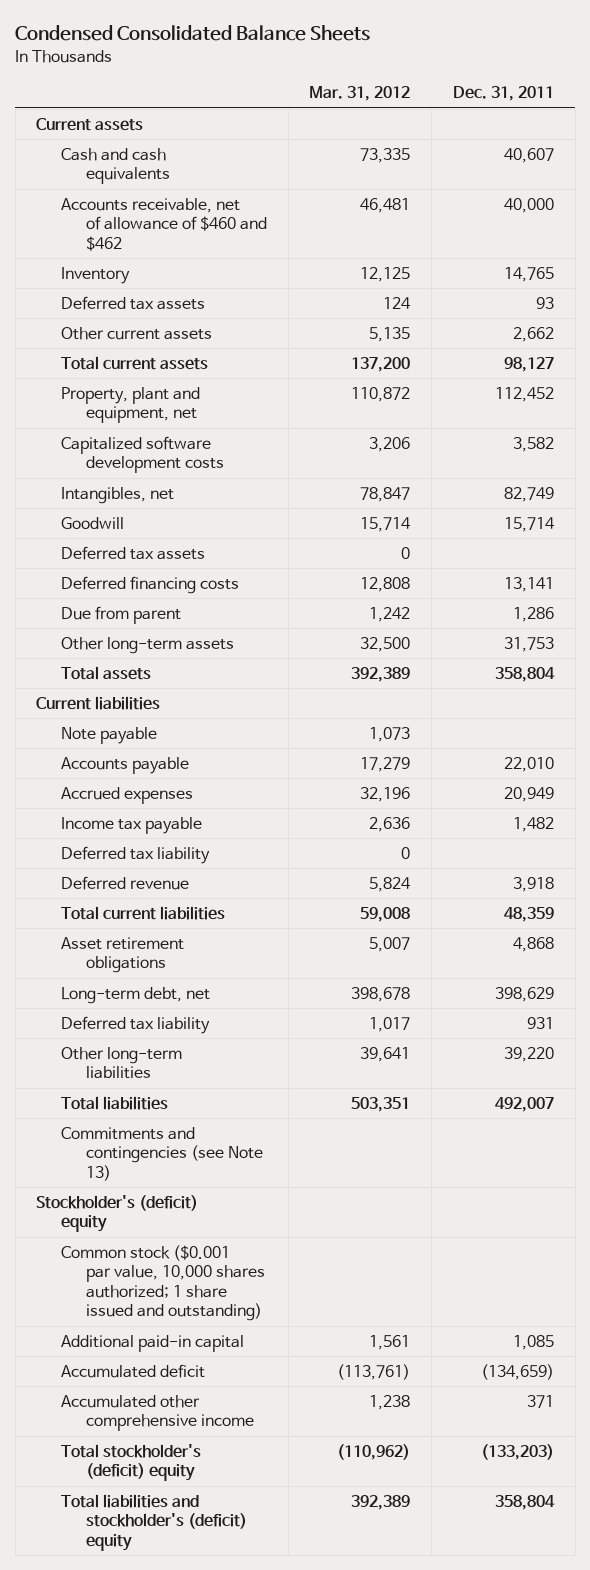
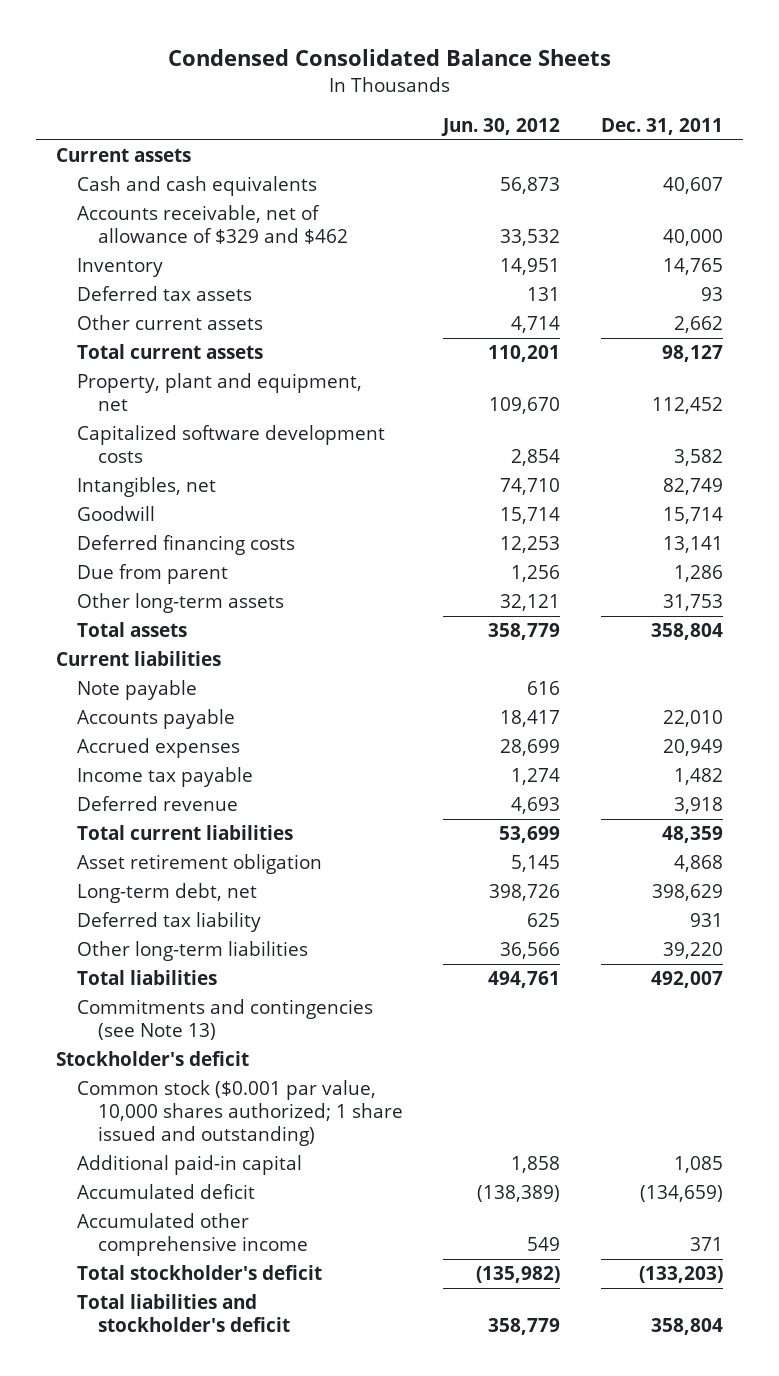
- | Mar. 31, 2012 | Dec. 31, 2011
+ | Jun. 30, 2012 | Dec. 31, 2011
- Accounts receivable, net of allowance of $460 and $462 | 46,481 | 40,000
+ Accounts receivable, net of allowance of $329 and $462 | 33,532 | 40,000
- Deferred tax assets | 0 |
- Deferred tax liability | 0 |
- Asset retirement obligations | 5,007 | 4,868
+ Asset retirement obligation | 5,145 | 4,868
- Stockholder's (deficit) equity
+ Stockholder's deficit
- Total stockholder's (deficit) equity | (110,962) | (133,203)
- Total liabilities and stockholder's (deficit) equity | 392,389 | 358,804
+ Total stockholder's deficit | (135,982) | (133,203)
+ Total liabilities and stockholder's deficit | 358,779 | 358,804

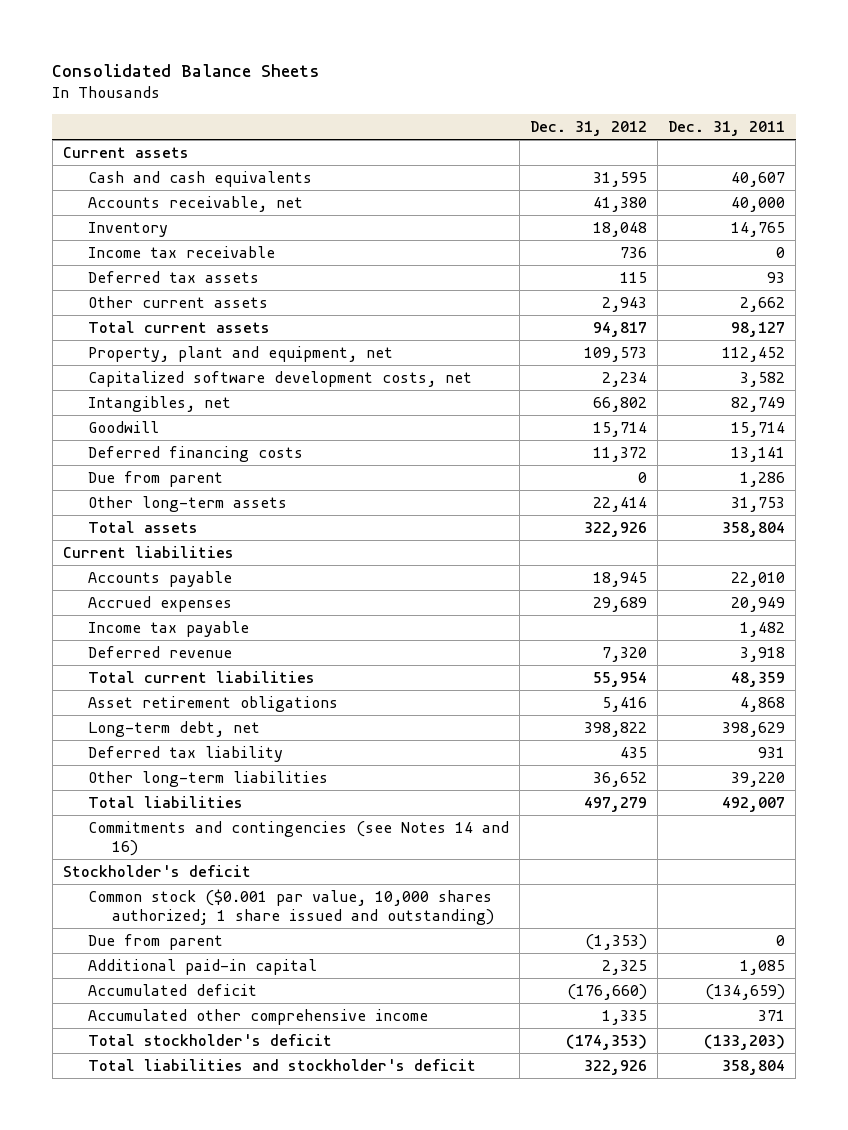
- Condensed Consolidated Balance Sheets
+ Consolidated Balance Sheets
- | Jun. 30, 2012 | Dec. 31, 2011
+ | Dec. 31, 2012 | Dec. 31, 2011
- Accounts receivable, net of allowance of $329 and $462 | 33,532 | 40,000
+ Accounts receivable, net | 41,380 | 40,000
+ Income tax receivable | 736 | 0
- Capitalized software development costs | 2,854 | 3,582
+ Capitalized software development costs, net | 2,234 | 3,582
- Note payable | 616 |
- Asset retirement obligation | 5,145 | 4,868
+ Asset retirement obligations | 5,416 | 4,868
- Commitments and contingencies (see Note 13)
+ Commitments and contingencies (see Notes 14 and 16)
+ Due from parent | (1,353) | 0

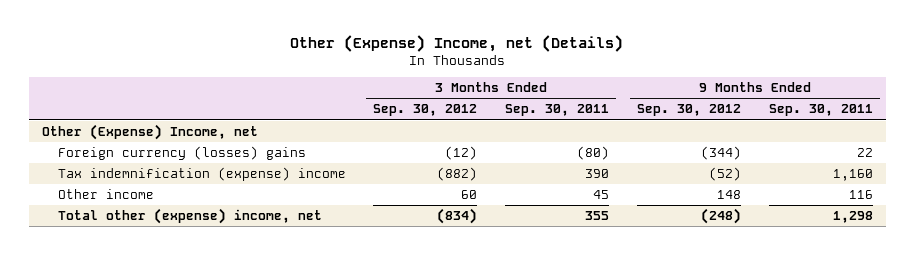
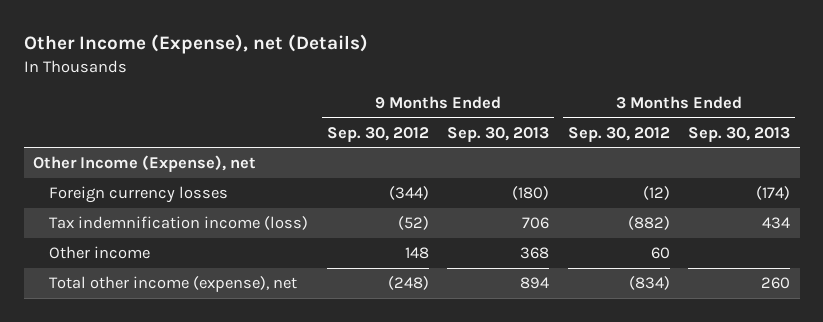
- Other (Expense) Income, net (Details)
+ Other Income (Expense), net (Details)
- | 3 Months Ended Sep. 30, 2012 | 3 Months Ended Sep. 30, 2011 | 9 Months Ended Sep. 30, 2012 | 9 Months Ended Sep. 30, 2011
+ | 9 Months Ended Sep. 30, 2012 | 9 Months Ended Sep. 30, 2013 | 3 Months Ended Sep. 30, 2012 | 3 Months Ended Sep. 30, 2013
- Other (Expense) Income, net
- Foreign currency (losses) gains | (12) | (80) | (344) | 22
- Tax indemnification (expense) income | (882) | 390 | (52) | 1,160
+ Other Income (Expense), net
+ Foreign currency losses | (344) | (180) | (12) | (174)
+ Tax indemnification income (loss) | (52) | 706 | (882) | 434
- Total other (expense) income, net | (834) | 355 | (248) | 1,298
+ Total other income (expense), net | (248) | 894 | (834) | 260

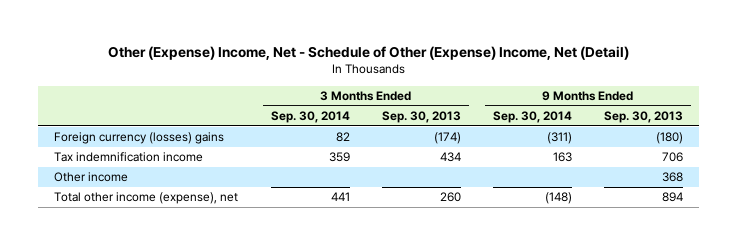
- Other Income (Expense), net (Details)
+ Other (Expense) Income, Net - Schedule of Other (Expense) Income, Net (Detail)
- | 9 Months Ended Sep. 30, 2012 | 9 Months Ended Sep. 30, 2013 | 3 Months Ended Sep. 30, 2012 | 3 Months Ended Sep. 30, 2013
+ | 3 Months Ended Sep. 30, 2014 | 3 Months Ended Sep. 30, 2013 | 9 Months Ended Sep. 30, 2014 | 9 Months Ended Sep. 30, 2013
- Other Income (Expense), net
- Foreign currency losses | (344) | (180) | (12) | (174)
- Tax indemnification income (loss) | (52) | 706 | (882) | 434
+ Foreign currency (losses) gains | 82 | (174) | (311) | (180)
+ Tax indemnification income | 359 | 434 | 163 | 706

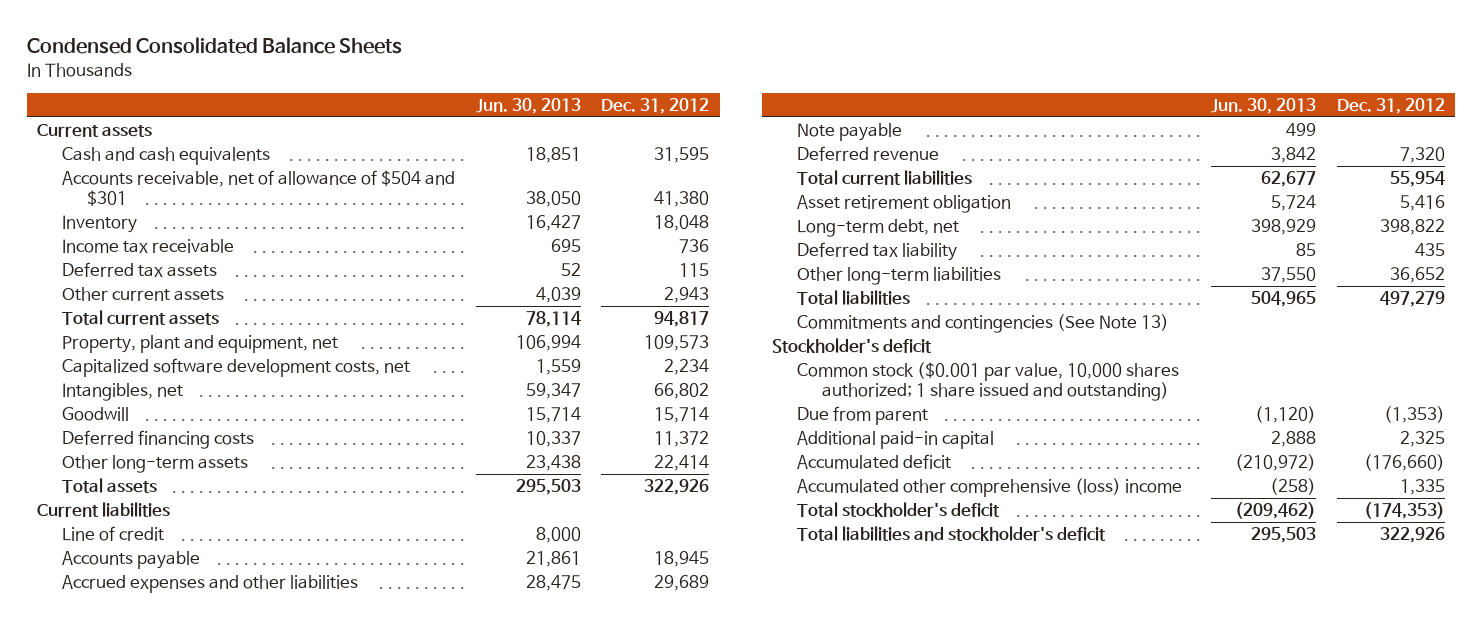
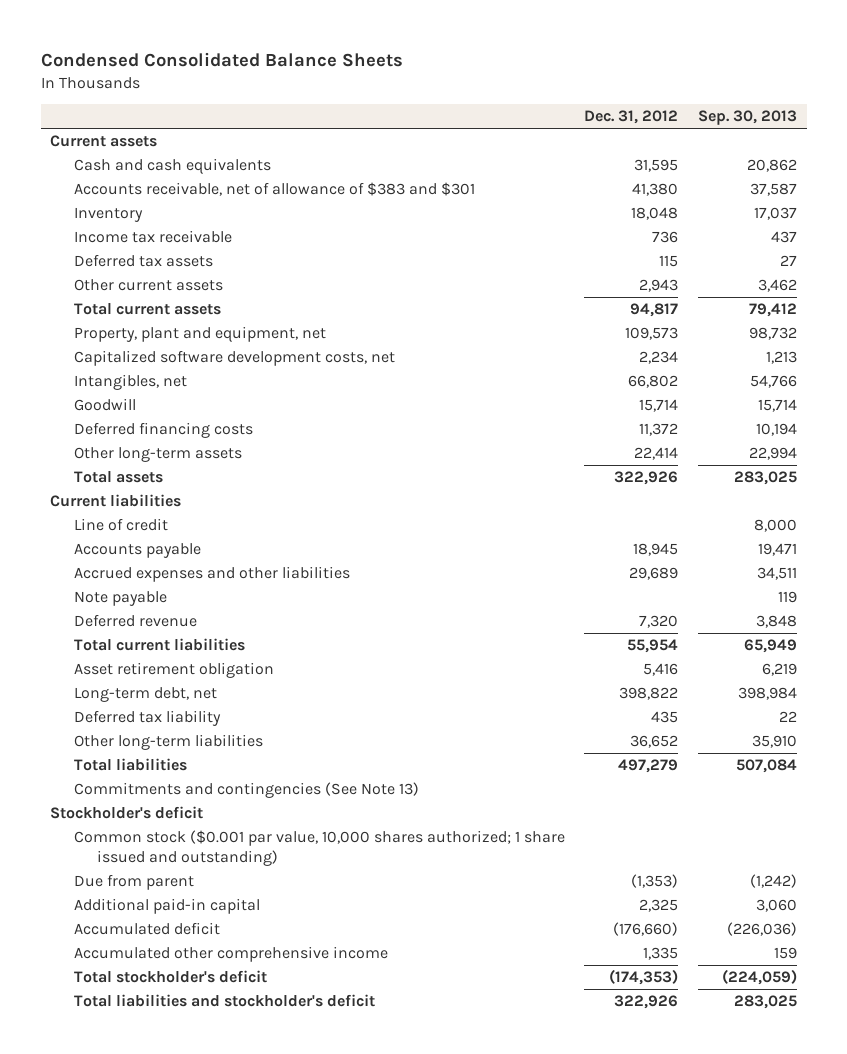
- | Jun. 30, 2013 | Dec. 31, 2012
+ | Dec. 31, 2012 | Sep. 30, 2013
- Accounts receivable, net of allowance of $504 and $301 | 38,050 | 41,380
+ Accounts receivable, net of allowance of $383 and $301 | 41,380 | 37,587
- Accumulated other comprehensive (loss) income | (258) | 1,335
+ Accumulated other comprehensive income | 1,335 | 159

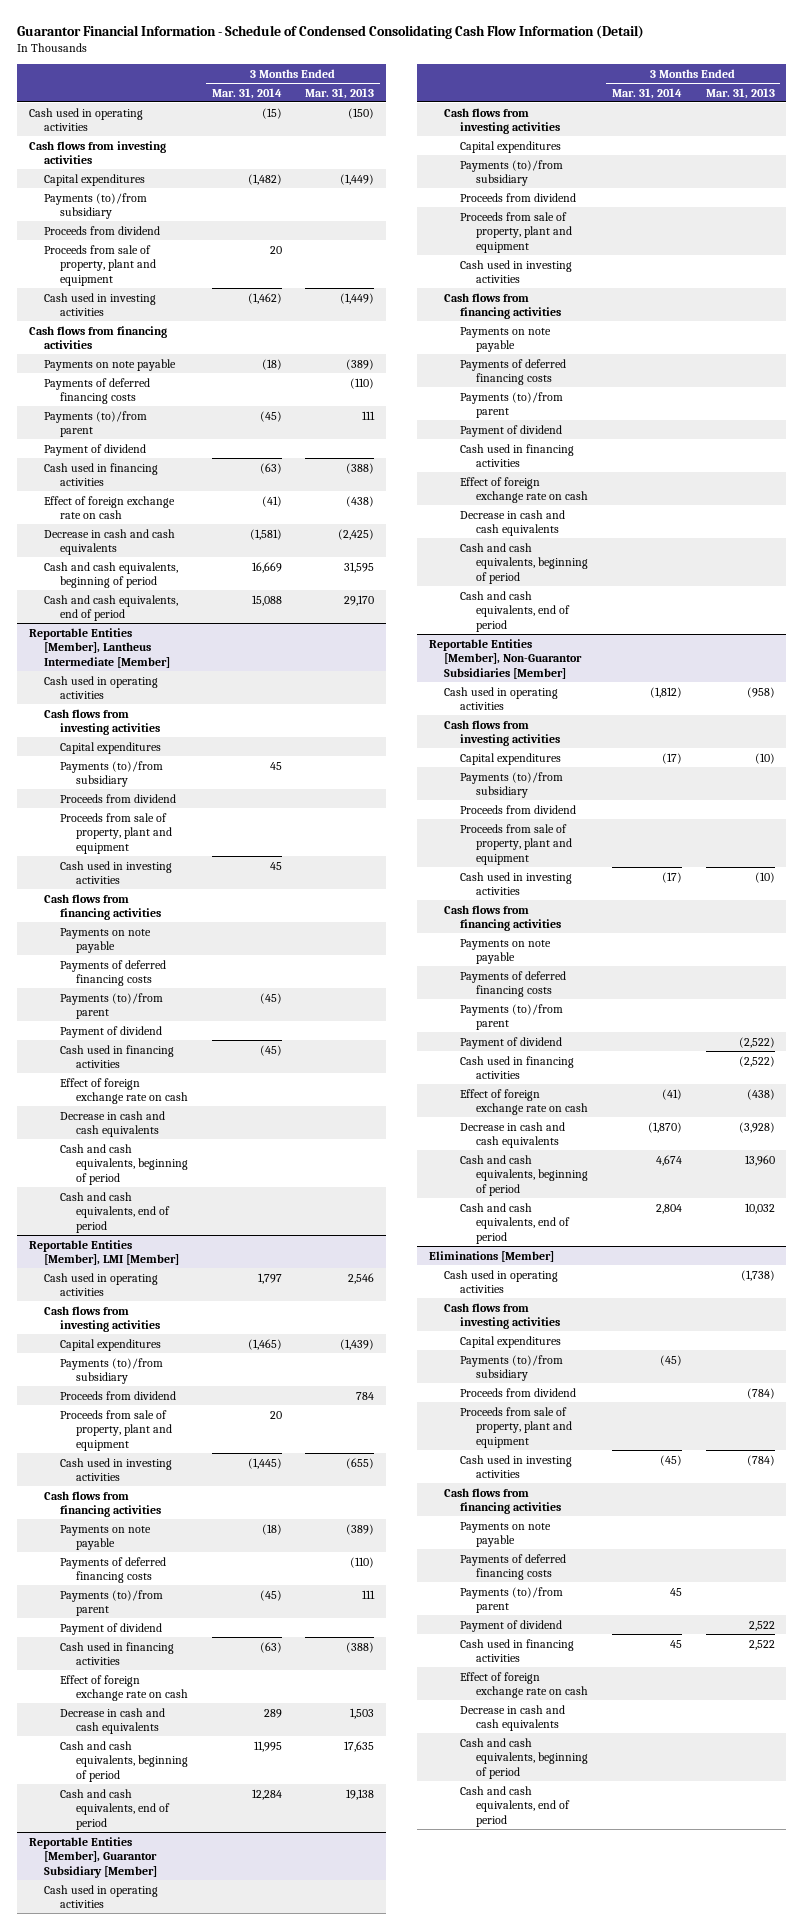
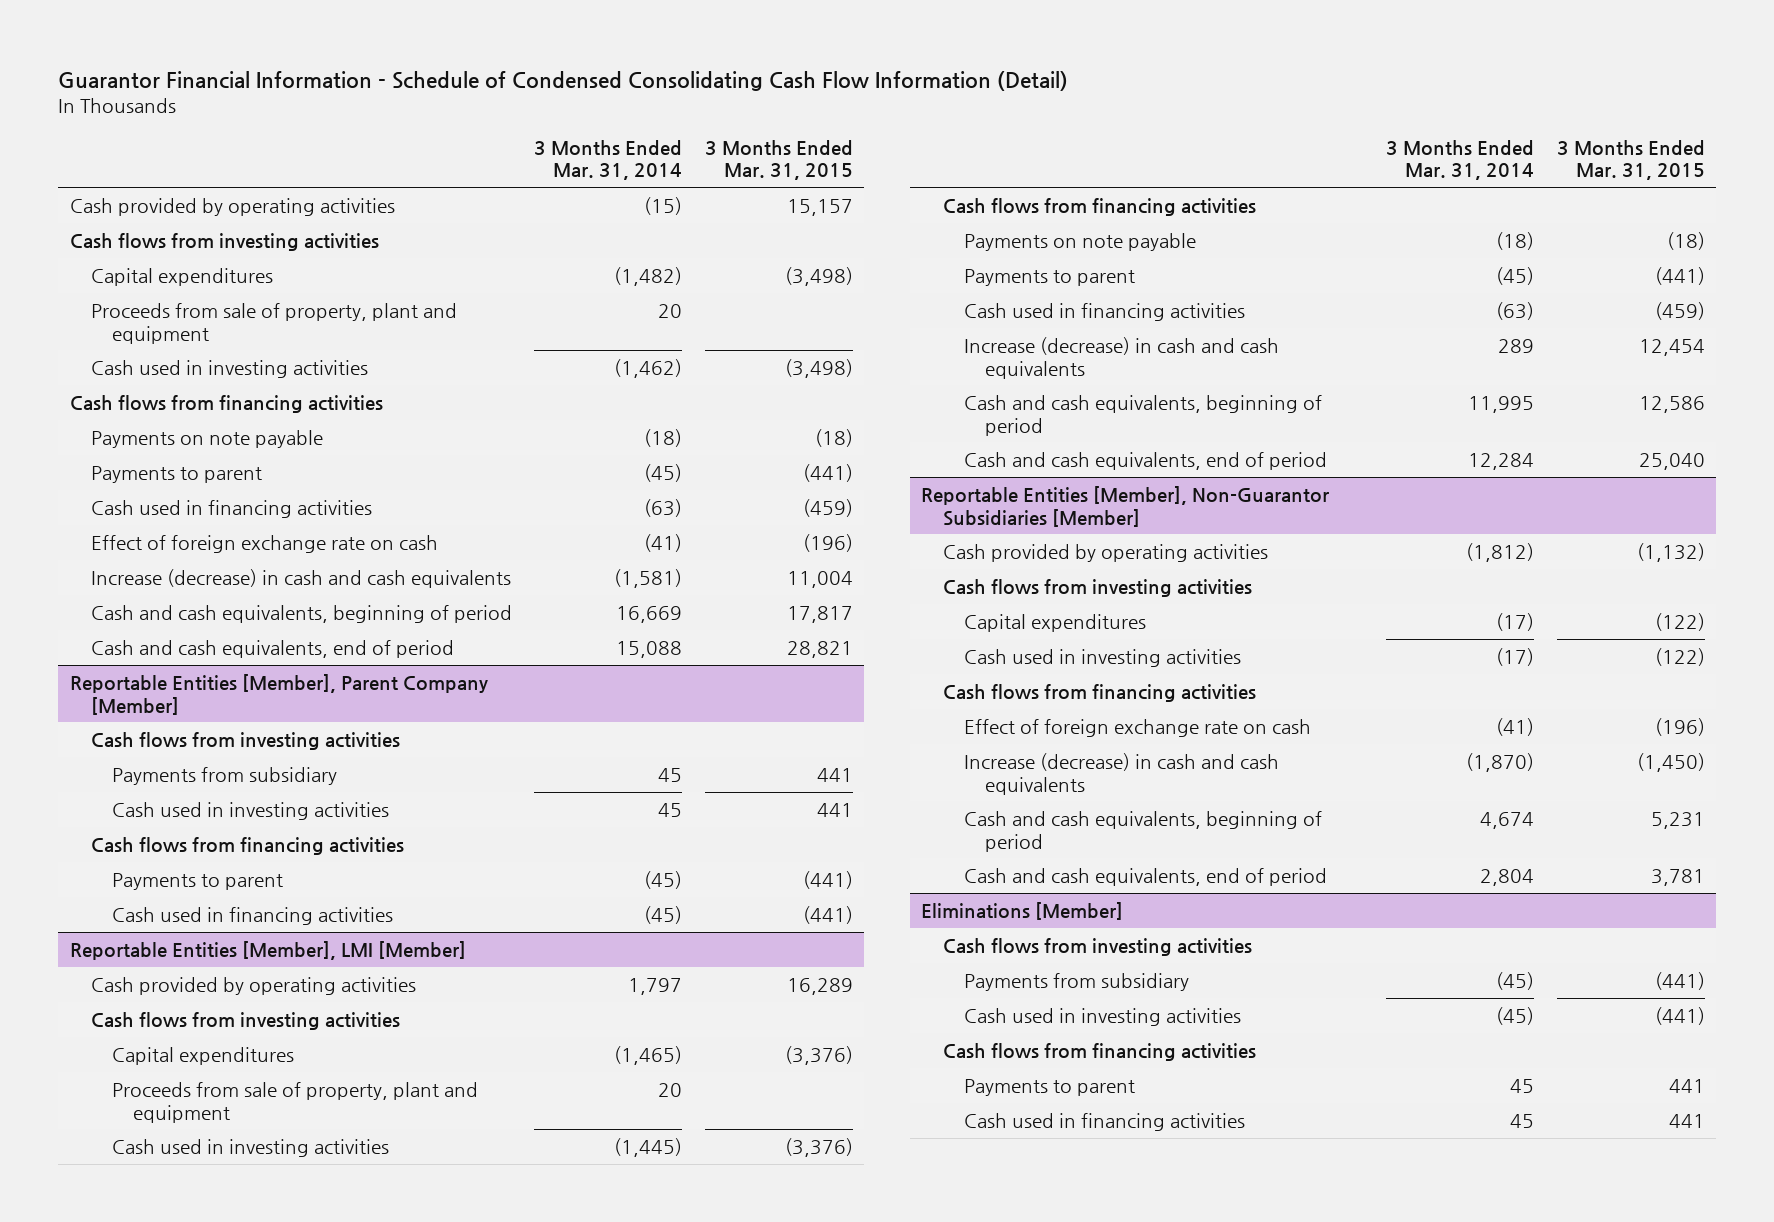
- | 3 Months Ended Mar. 31, 2014 | 3 Months Ended Mar. 31, 2013
+ | 3 Months Ended Mar. 31, 2014 | 3 Months Ended Mar. 31, 2015
- Cash used in operating activities | (15) | (150)
+ Cash provided by operating activities | (15) | 15,157
- Payments (to)/from subsidiary
- Proceeds from dividend
- Payments of deferred financing costs | | (110)
- Payments (to)/from parent | (45) | 111
- Payment of dividend
+ Payments to parent | (45) | (441)
- Decrease in cash and cash equivalents | (1,581) | (2,425)
+ Increase (decrease) in cash and cash equivalents | (1,581) | 11,004
- Reportable Entities [Member], Lantheus Intermediate [Member]
- Cash used in operating activities
+ Reportable Entities [Member], Parent Company [Member]
- Capital expenditures
- Payments (to)/from subsidiary | 45 |
- Proceeds from dividend
- Proceeds from sale of property, plant and equipment
+ Payments from subsidiary | 45 | 441
- Payments on note payable
- Payments of deferred financing costs
- Payments (to)/from parent | (45) |
- Payment of dividend
+ Payments to parent | (45) | (441)
- Effect of foreign exchange rate on cash
- Decrease in cash and cash equivalents
- Cash and cash equivalents, beginning of period
- Cash and cash equivalents, end of period
@ Reportable Entities [Member], LMI [Member]
- Cash used in operating activities | 1,797 | 2,546
+ Cash provided by operating activities | 1,797 | 16,289
- Payments (to)/from subsidiary
- Proceeds from dividend | | 784
- Payments of deferred financing costs | | (110)
- Payments (to)/from parent | (45) | 111
- Payment of dividend
+ Payments to parent | (45) | (441)
- Effect of foreign exchange rate on cash
- Decrease in cash and cash equivalents | 289 | 1,503
+ Increase (decrease) in cash and cash equivalents | 289 | 12,454
- Reportable Entities [Member], Guarantor Subsidiary [Member]
- Cash used in operating activities
- Cash flows from investing activities
- Capital expenditures
- Payments (to)/from subsidiary
- Proceeds from dividend
- Proceeds from sale of property, plant and equipment
- Cash used in investing activities
- Cash flows from financing activities
- Payments on note payable
- Payments of deferred financing costs
- Payments (to)/from parent
- Payment of dividend
- Cash used in financing activities
- Effect of foreign exchange rate on cash
- Decrease in cash and cash equivalents
- Cash and cash equivalents, beginning of period
- Cash and cash equivalents, end of period
@ Reportable Entities [Member], Non-Guarantor Subsidiaries [Member]
- Cash used in operating activities | (1,812) | (958)
+ Cash provided by operating activities | (1,812) | (1,132)
- Payments (to)/from subsidiary
- Proceeds from dividend
- Proceeds from sale of property, plant and equipment
- Payments on note payable
- Payments of deferred financing costs
- Payments (to)/from parent
- Payment of dividend | | (2,522)
- Cash used in financing activities | | (2,522)
- Decrease in cash and cash equivalents | (1,870) | (3,928)
+ Increase (decrease) in cash and cash equivalents | (1,870) | (1,450)
@ Eliminations [Member]
- Cash used in operating activities | | (1,738)
- Capital expenditures
- Payments (to)/from subsidiary | (45) |
- Proceeds from dividend | | (784)
- Proceeds from sale of property, plant and equipment
+ Payments from subsidiary | (45) | (441)
- Payments on note payable
- Payments of deferred financing costs
- Payments (to)/from parent | 45 |
- Payment of dividend | | 2,522
+ Payments to parent | 45 | 441
- Effect of foreign exchange rate on cash
- Decrease in cash and cash equivalents
- Cash and cash equivalents, beginning of period
- Cash and cash equivalents, end of period

